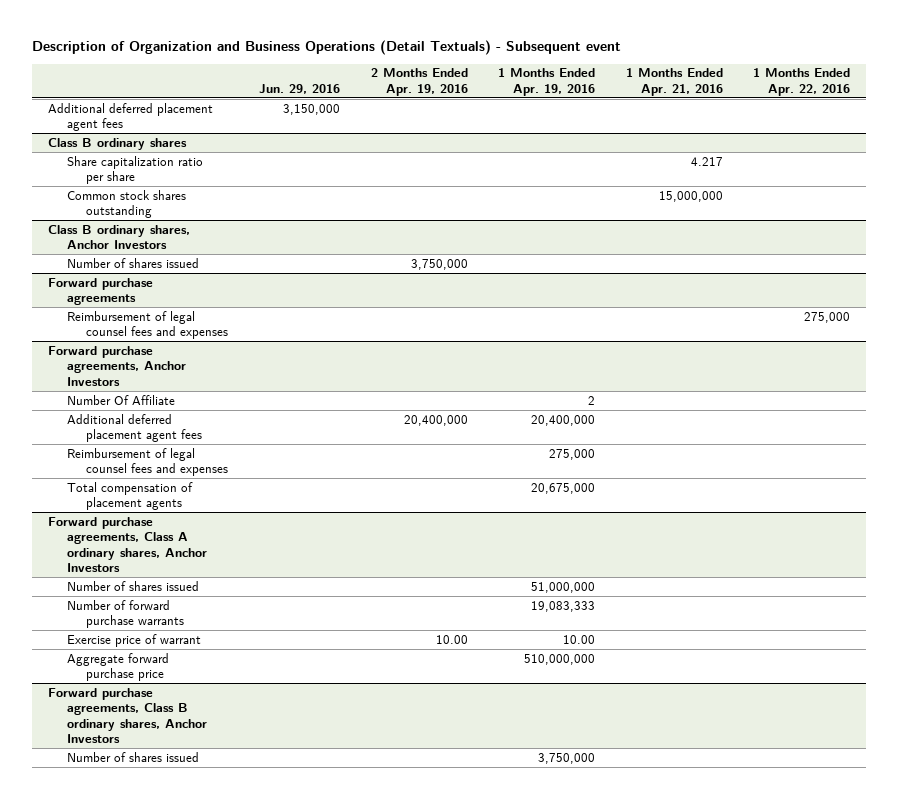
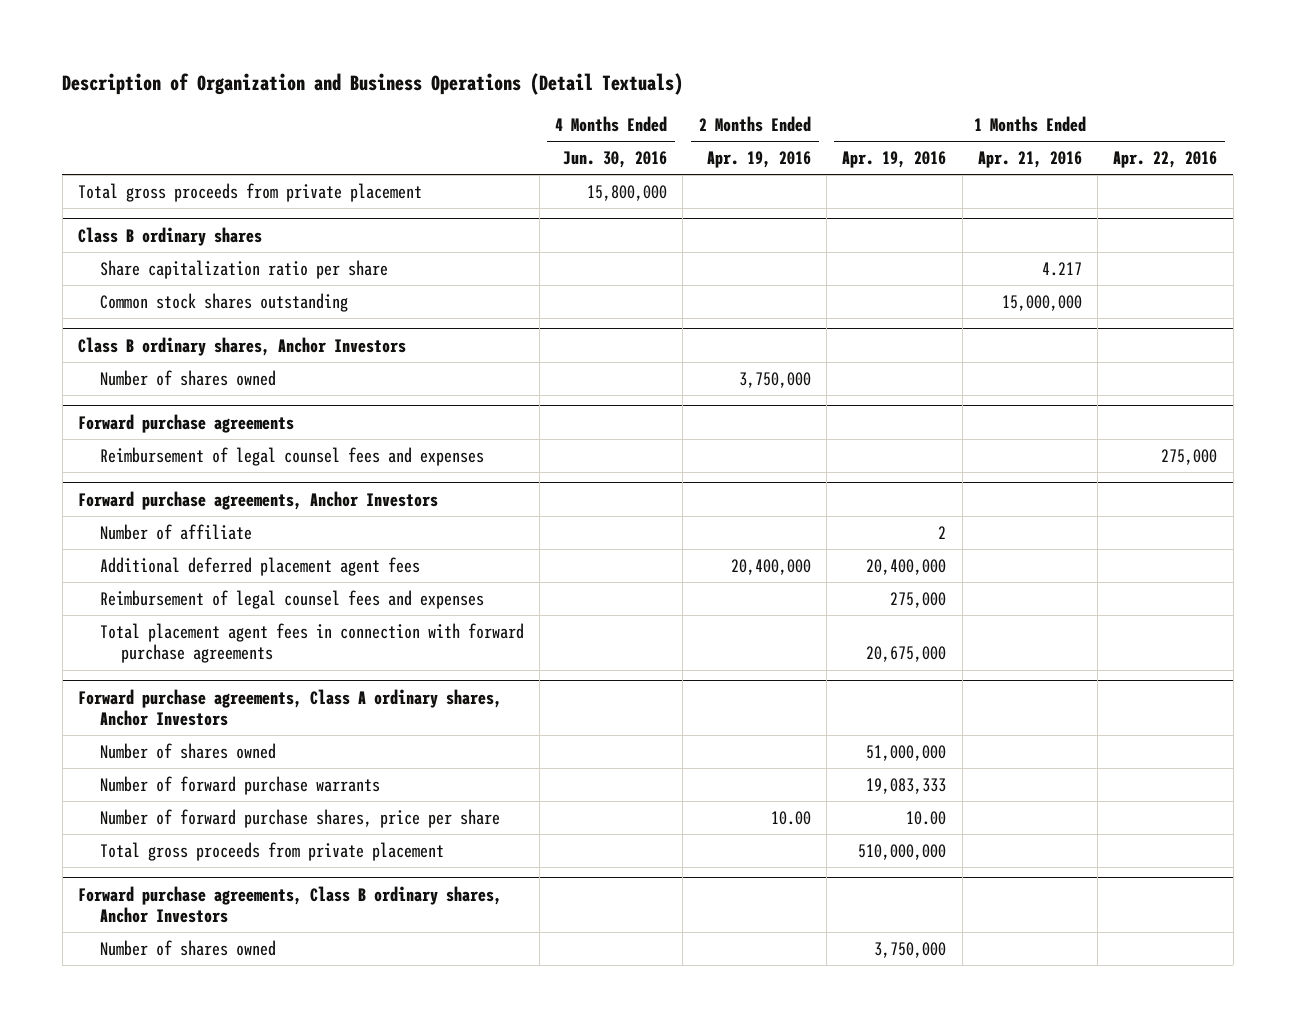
- Description of Organization and Business Operations (Detail Textuals) - Subsequent event
+ Description of Organization and Business Operations (Detail Textuals)
- | Jun. 29, 2016 | 2 Months Ended Apr. 19, 2016 | 1 Months Ended Apr. 19, 2016 | 1 Months Ended Apr. 21, 2016 | 1 Months Ended Apr. 22, 2016
+ | 4 Months Ended Jun. 30, 2016 | 2 Months Ended Apr. 19, 2016 | 1 Months Ended Apr. 19, 2016 | 1 Months Ended Apr. 21, 2016 | 1 Months Ended Apr. 22, 2016
- Additional deferred placement agent fees | 3,150,000 | | | |
+ Total gross proceeds from private placement | 15,800,000 | | | |
@ Class B ordinary shares, Anchor Investors
- Number of shares issued | | 3,750,000 | | |
+ Number of shares owned | | 3,750,000 | | |
@ Forward purchase agreements, Anchor Investors
- Number Of Affiliate | | | 2 | |
+ Number of affiliate | | | 2 | |
- Total compensation of placement agents | | | 20,675,000 | |
+ Total placement agent fees in connection with forward purchase agreements | | | 20,675,000 | |
@ Forward purchase agreements, Class A ordinary shares, Anchor Investors
- Number of shares issued | | | 51,000,000 | |
+ Number of shares owned | | | 51,000,000 | |
- Exercise price of warrant | | 10.00 | 10.00 | |
- Aggregate forward purchase price | | | 510,000,000 | |
+ Number of forward purchase shares, price per share | | 10.00 | 10.00 | |
+ Total gross proceeds from private placement | | | 510,000,000 | |
@ Forward purchase agreements, Class B ordinary shares, Anchor Investors
- Number of shares issued | | | 3,750,000 | |
+ Number of shares owned | | | 3,750,000 | |

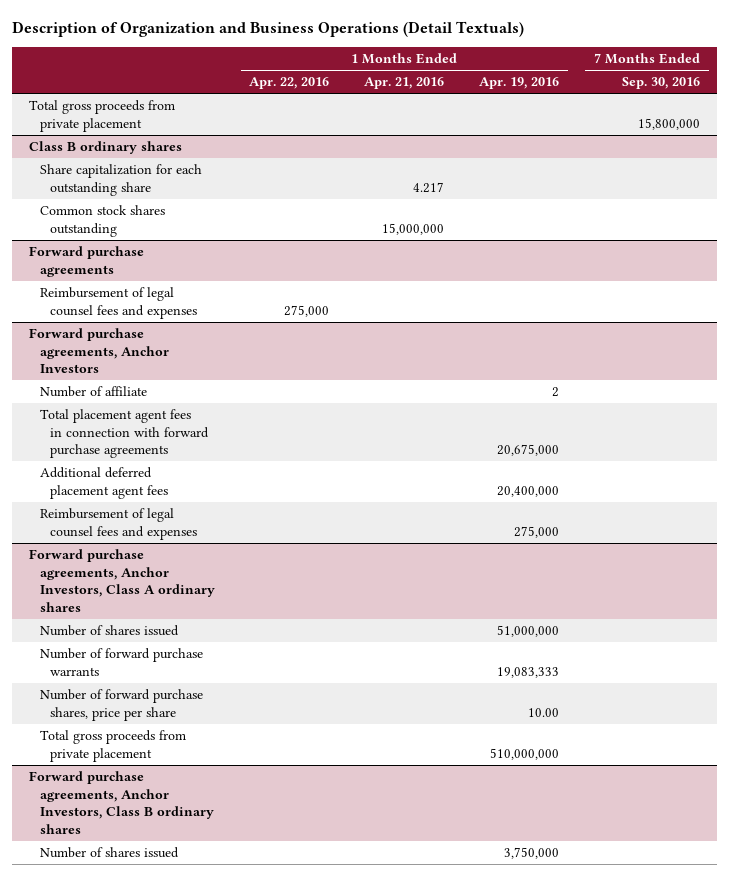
- | 4 Months Ended Jun. 30, 2016 | 2 Months Ended Apr. 19, 2016 | 1 Months Ended Apr. 19, 2016 | 1 Months Ended Apr. 21, 2016 | 1 Months Ended Apr. 22, 2016
+ | 1 Months Ended Apr. 22, 2016 | 1 Months Ended Apr. 21, 2016 | 1 Months Ended Apr. 19, 2016 | 7 Months Ended Sep. 30, 2016
@ Class B ordinary shares
- Share capitalization ratio per share | | | | 4.217 |
+ Share capitalization for each outstanding share | | 4.217 | |
- Class B ordinary shares, Anchor Investors
- Number of shares owned | | 3,750,000 | | |
@ Forward purchase agreements, Anchor Investors
moved up: Total placement agent fees in connection with forward purchase agreements | | | 20,675,000 |
- Forward purchase agreements, Class A ordinary shares, Anchor Investors
- Number of shares owned | | | 51,000,000 | |
+ Forward purchase agreements, Anchor Investors, Class A ordinary shares
+ Number of shares issued | | | 51,000,000 |
- Forward purchase agreements, Class B ordinary shares, Anchor Investors
- Number of shares owned | | | 3,750,000 | |
+ Forward purchase agreements, Anchor Investors, Class B ordinary shares
+ Number of shares issued | | | 3,750,000 |

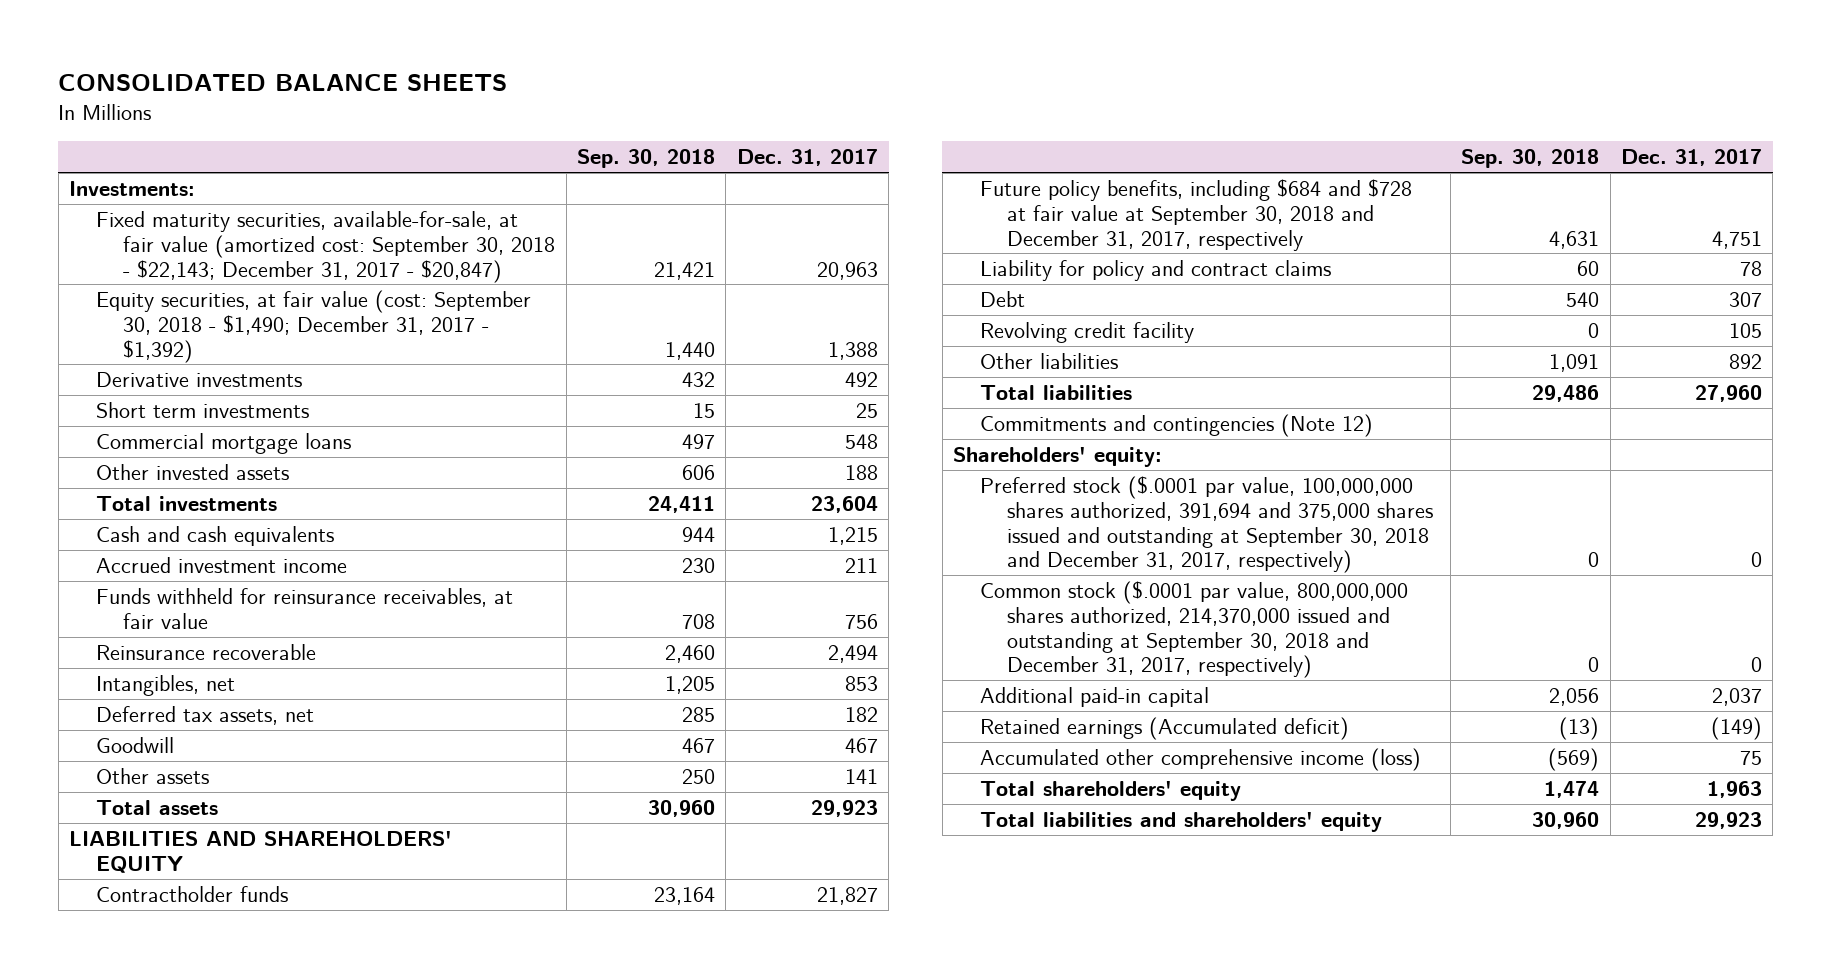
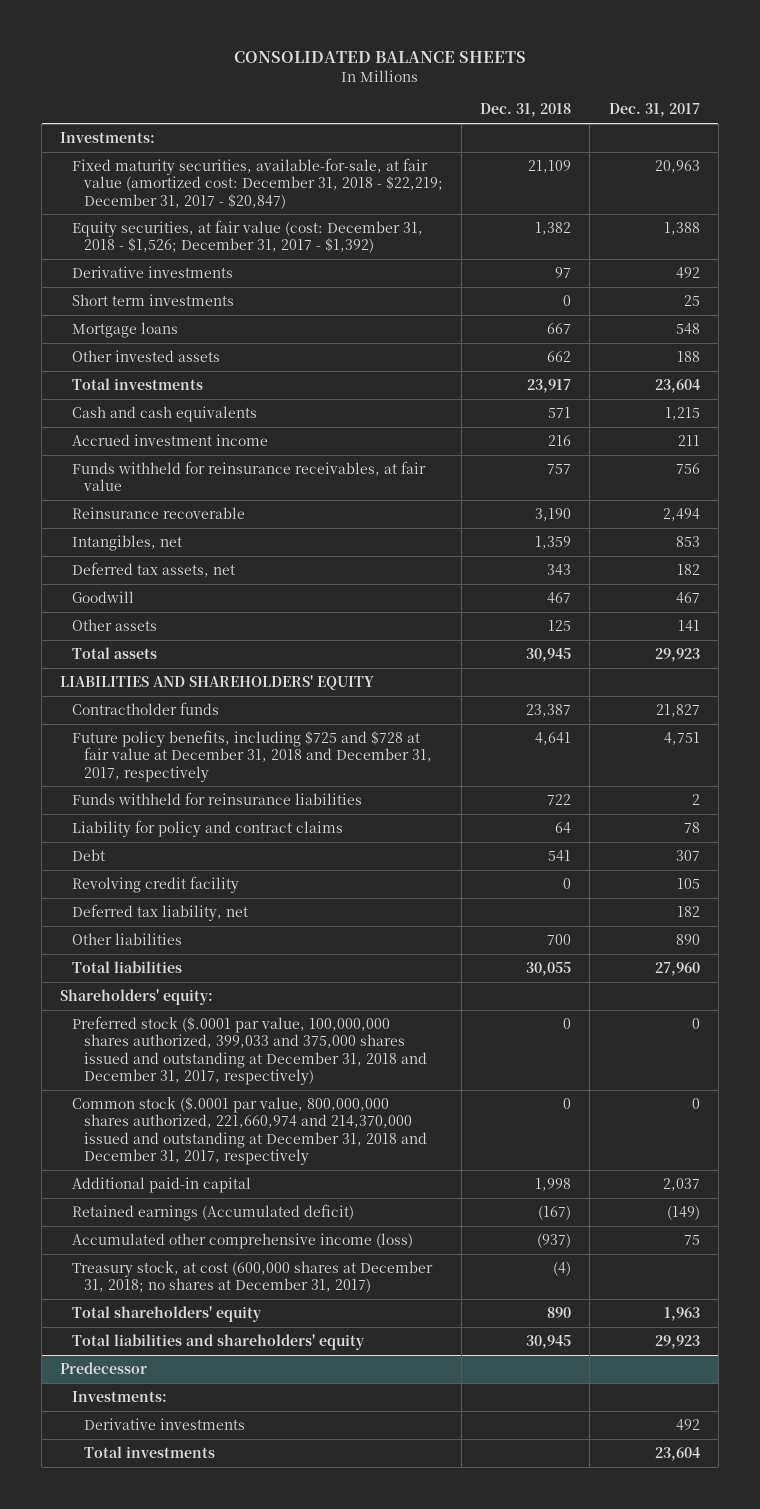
- | Sep. 30, 2018 | Dec. 31, 2017
+ | Dec. 31, 2018 | Dec. 31, 2017
- Fixed maturity securities, available-for-sale, at fair value (amortized cost: September 30, 2018 - $22,143; December 31, 2017 - $20,847) | 21,421 | 20,963
- Equity securities, at fair value (cost: September 30, 2018 - $1,490; December 31, 2017 - $1,392) | 1,440 | 1,388
+ Fixed maturity securities, available-for-sale, at fair value (amortized cost: December 31, 2018 - $22,219; December 31, 2017 - $20,847) | 21,109 | 20,963
+ Equity securities, at fair value (cost: December 31, 2018 - $1,526; December 31, 2017 - $1,392) | 1,382 | 1,388
- Commercial mortgage loans | 497 | 548
+ Mortgage loans | 667 | 548
- Future policy benefits, including $684 and $728 at fair value at September 30, 2018 and December 31, 2017, respectively | 4,631 | 4,751
+ Future policy benefits, including $725 and $728 at fair value at December 31, 2018 and December 31, 2017, respectively | 4,641 | 4,751
+ Funds withheld for reinsurance liabilities | 722 | 2
- Other liabilities | 1,091 | 892
+ Deferred tax liability, net | | 182
+ Other liabilities | 700 | 890
- Commitments and contingencies (Note 12)
- Preferred stock ($.0001 par value, 100,000,000 shares authorized, 391,694 and 375,000 shares issued and outstanding at September 30, 2018 and December 31, 2017, respectively) | 0 | 0
- Common stock ($.0001 par value, 800,000,000 shares authorized, 214,370,000 issued and outstanding at September 30, 2018 and December 31, 2017, respectively) | 0 | 0
+ Preferred stock ($.0001 par value, 100,000,000 shares authorized, 399,033 and 375,000 shares issued and outstanding at December 31, 2018 and December 31, 2017, respectively) | 0 | 0
+ Common stock ($.0001 par value, 800,000,000 shares authorized, 221,660,974 and 214,370,000 issued and outstanding at December 31, 2018 and December 31, 2017, respectively | 0 | 0
+ Treasury stock, at cost (600,000 shares at December 31, 2018; no shares at December 31, 2017) | (4) |
+ Predecessor
+ Investments:
+ Derivative investments | | 492
+ Total investments | | 23,604

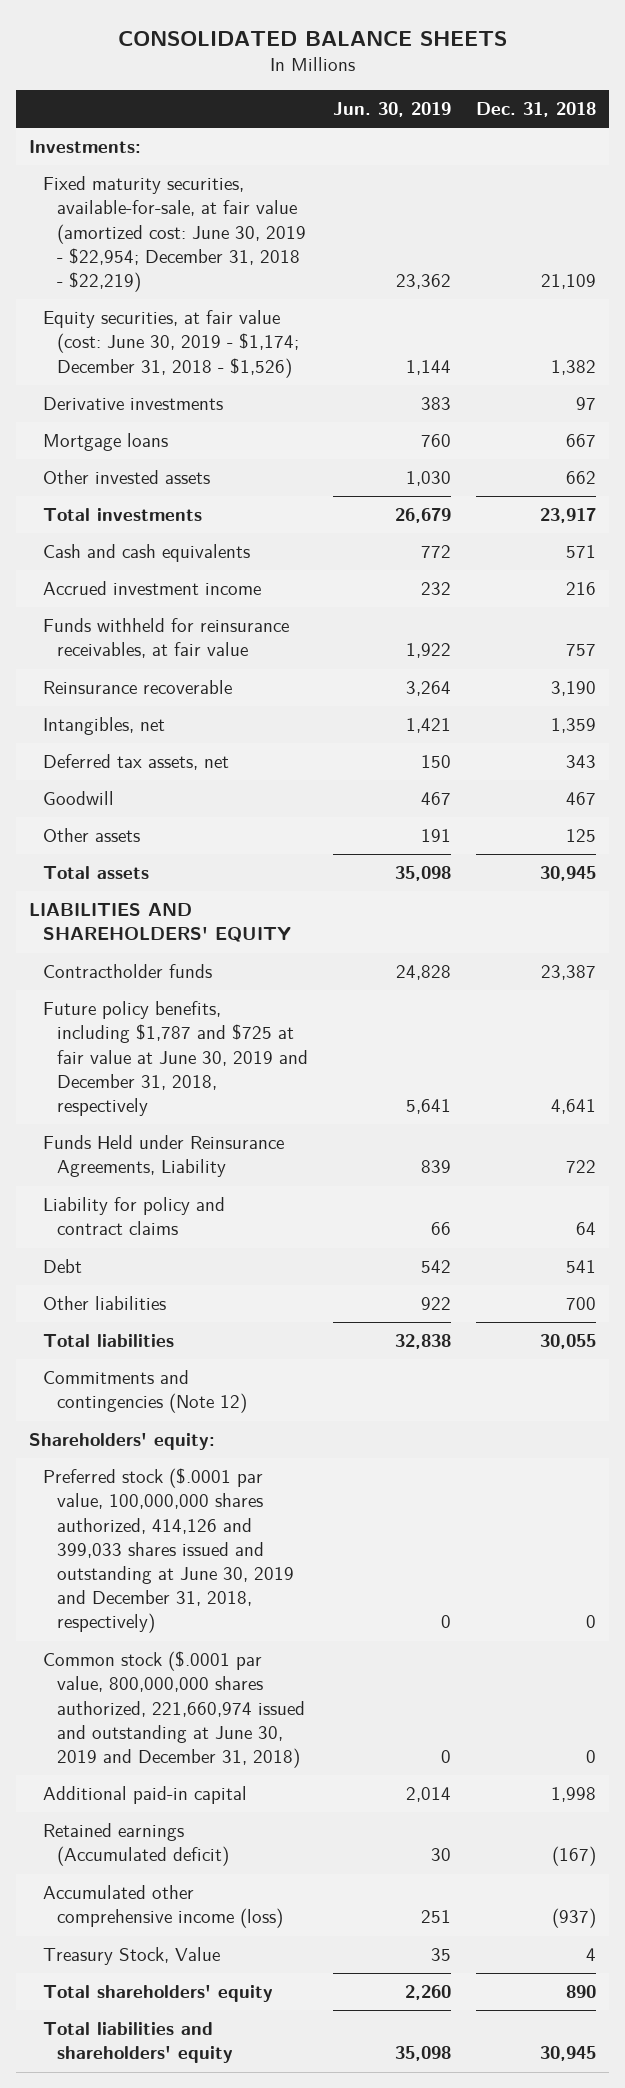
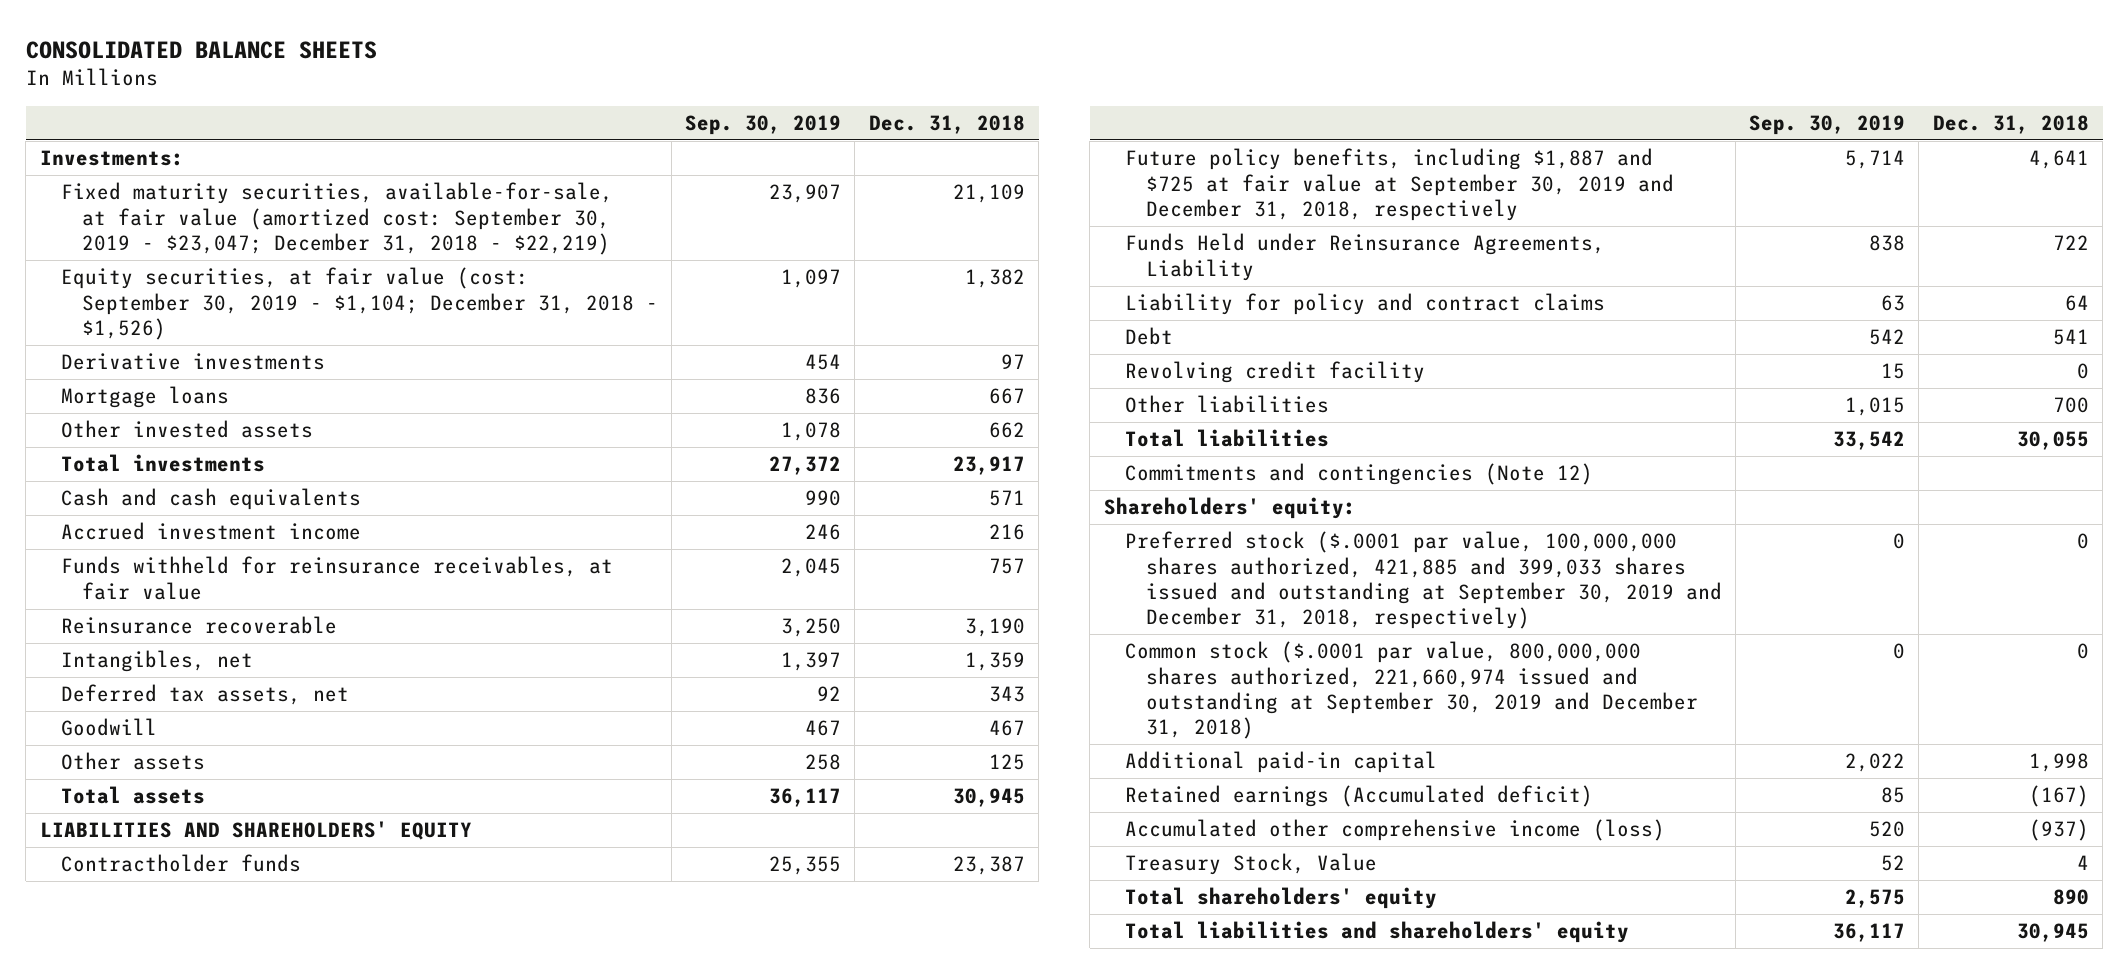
- | Jun. 30, 2019 | Dec. 31, 2018
+ | Sep. 30, 2019 | Dec. 31, 2018
- Fixed maturity securities, available-for-sale, at fair value (amortized cost: June 30, 2019 - $22,954; December 31, 2018 - $22,219) | 23,362 | 21,109
- Equity securities, at fair value (cost: June 30, 2019 - $1,174; December 31, 2018 - $1,526) | 1,144 | 1,382
+ Fixed maturity securities, available-for-sale, at fair value (amortized cost: September 30, 2019 - $23,047; December 31, 2018 - $22,219) | 23,907 | 21,109
+ Equity securities, at fair value (cost: September 30, 2019 - $1,104; December 31, 2018 - $1,526) | 1,097 | 1,382
- Future policy benefits, including $1,787 and $725 at fair value at June 30, 2019 and December 31, 2018, respectively | 5,641 | 4,641
+ Future policy benefits, including $1,887 and $725 at fair value at September 30, 2019 and December 31, 2018, respectively | 5,714 | 4,641
+ Revolving credit facility | 15 | 0
- Preferred stock ($.0001 par value, 100,000,000 shares authorized, 414,126 and 399,033 shares issued and outstanding at June 30, 2019 and December 31, 2018, respectively) | 0 | 0
- Common stock ($.0001 par value, 800,000,000 shares authorized, 221,660,974 issued and outstanding at June 30, 2019 and December 31, 2018) | 0 | 0
+ Preferred stock ($.0001 par value, 100,000,000 shares authorized, 421,885 and 399,033 shares issued and outstanding at September 30, 2019 and December 31, 2018, respectively) | 0 | 0
+ Common stock ($.0001 par value, 800,000,000 shares authorized, 221,660,974 issued and outstanding at September 30, 2019 and December 31, 2018) | 0 | 0

